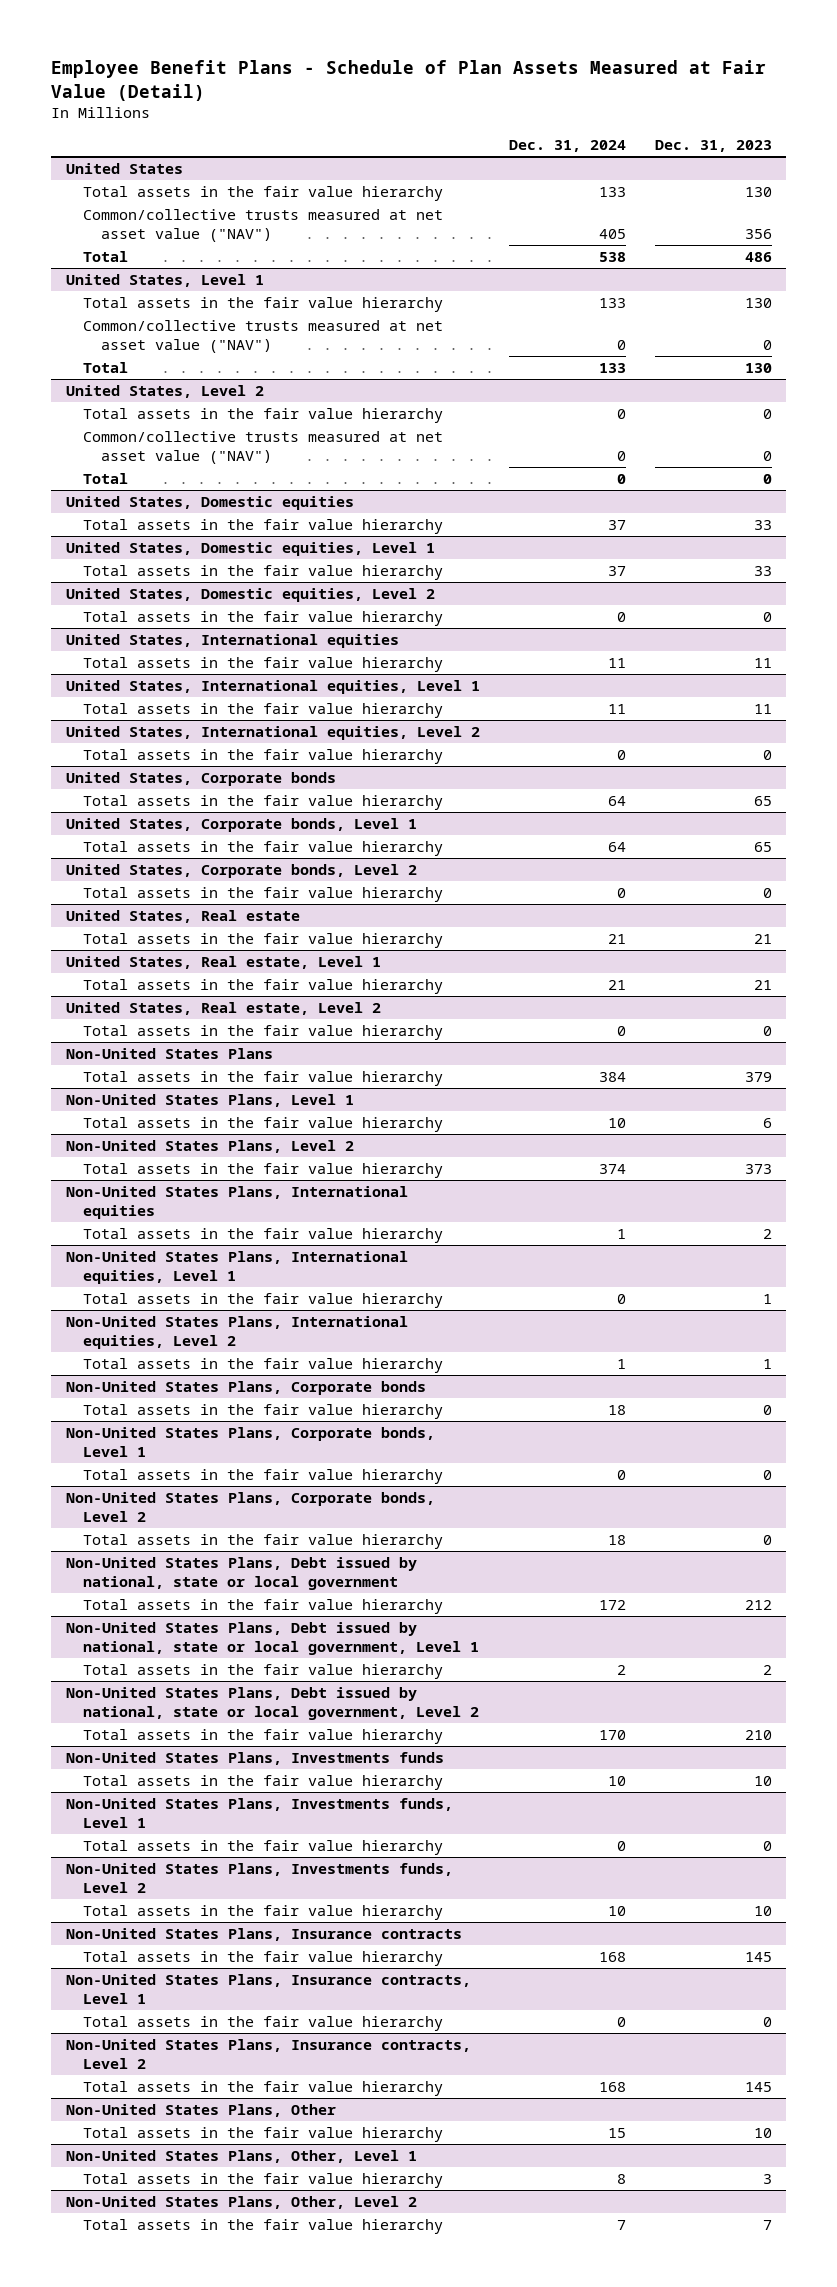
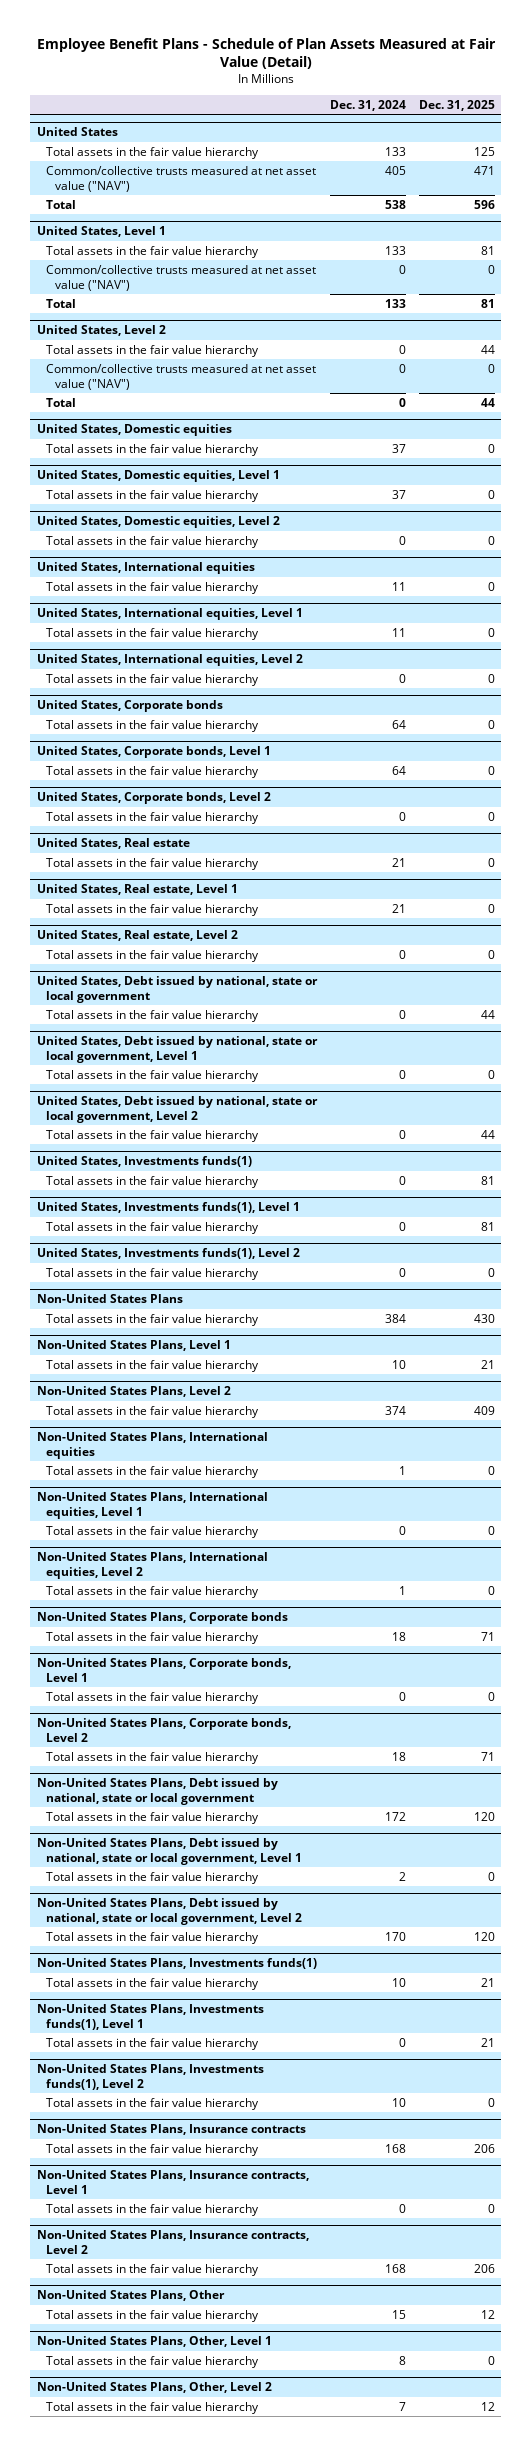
- | Dec. 31, 2024 | Dec. 31, 2023
+ | Dec. 31, 2024 | Dec. 31, 2025
+ United States, Debt issued by national, state or local government
+ Total assets in the fair value hierarchy | 0 | 44
+ United States, Debt issued by national, state or local government, Level 1
+ Total assets in the fair value hierarchy | 0 | 0
+ United States, Debt issued by national, state or local government, Level 2
+ Total assets in the fair value hierarchy | 0 | 44
+ United States, Investments funds(1)
+ Total assets in the fair value hierarchy | 0 | 81
+ United States, Investments funds(1), Level 1
+ Total assets in the fair value hierarchy | 0 | 81
+ United States, Investments funds(1), Level 2
+ Total assets in the fair value hierarchy | 0 | 0
- Non-United States Plans, Investments funds
+ Non-United States Plans, Investments funds(1)
- Non-United States Plans, Investments funds, Level 1
+ Non-United States Plans, Investments funds(1), Level 1
- Non-United States Plans, Investments funds, Level 2
+ Non-United States Plans, Investments funds(1), Level 2

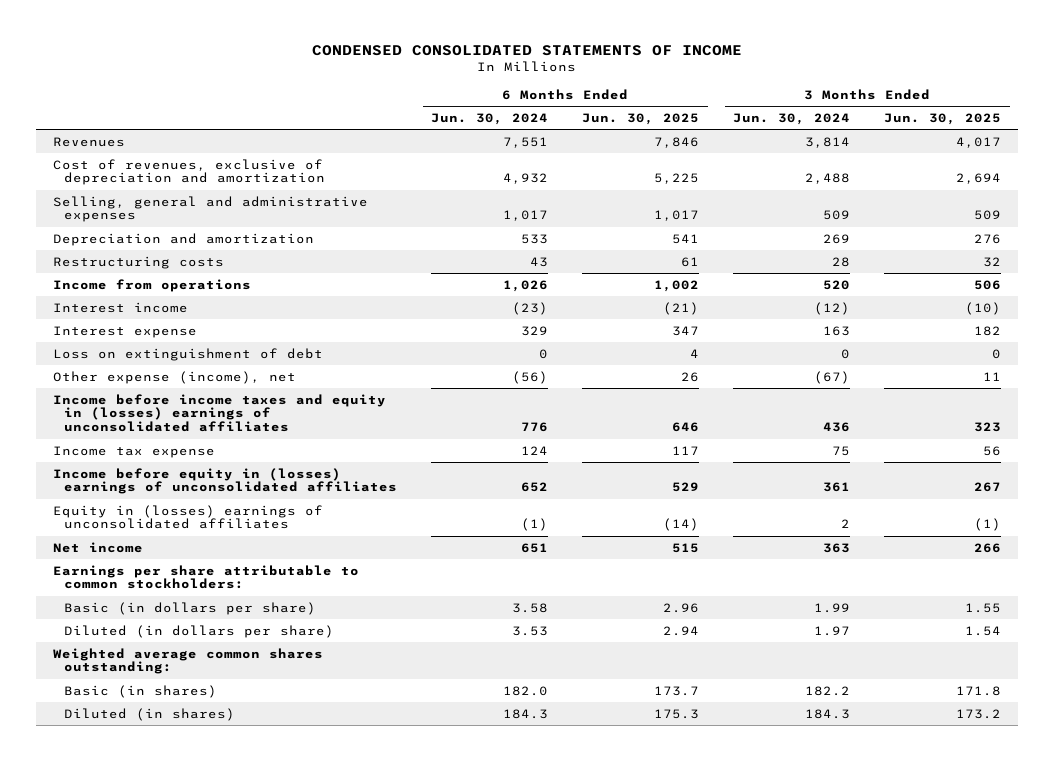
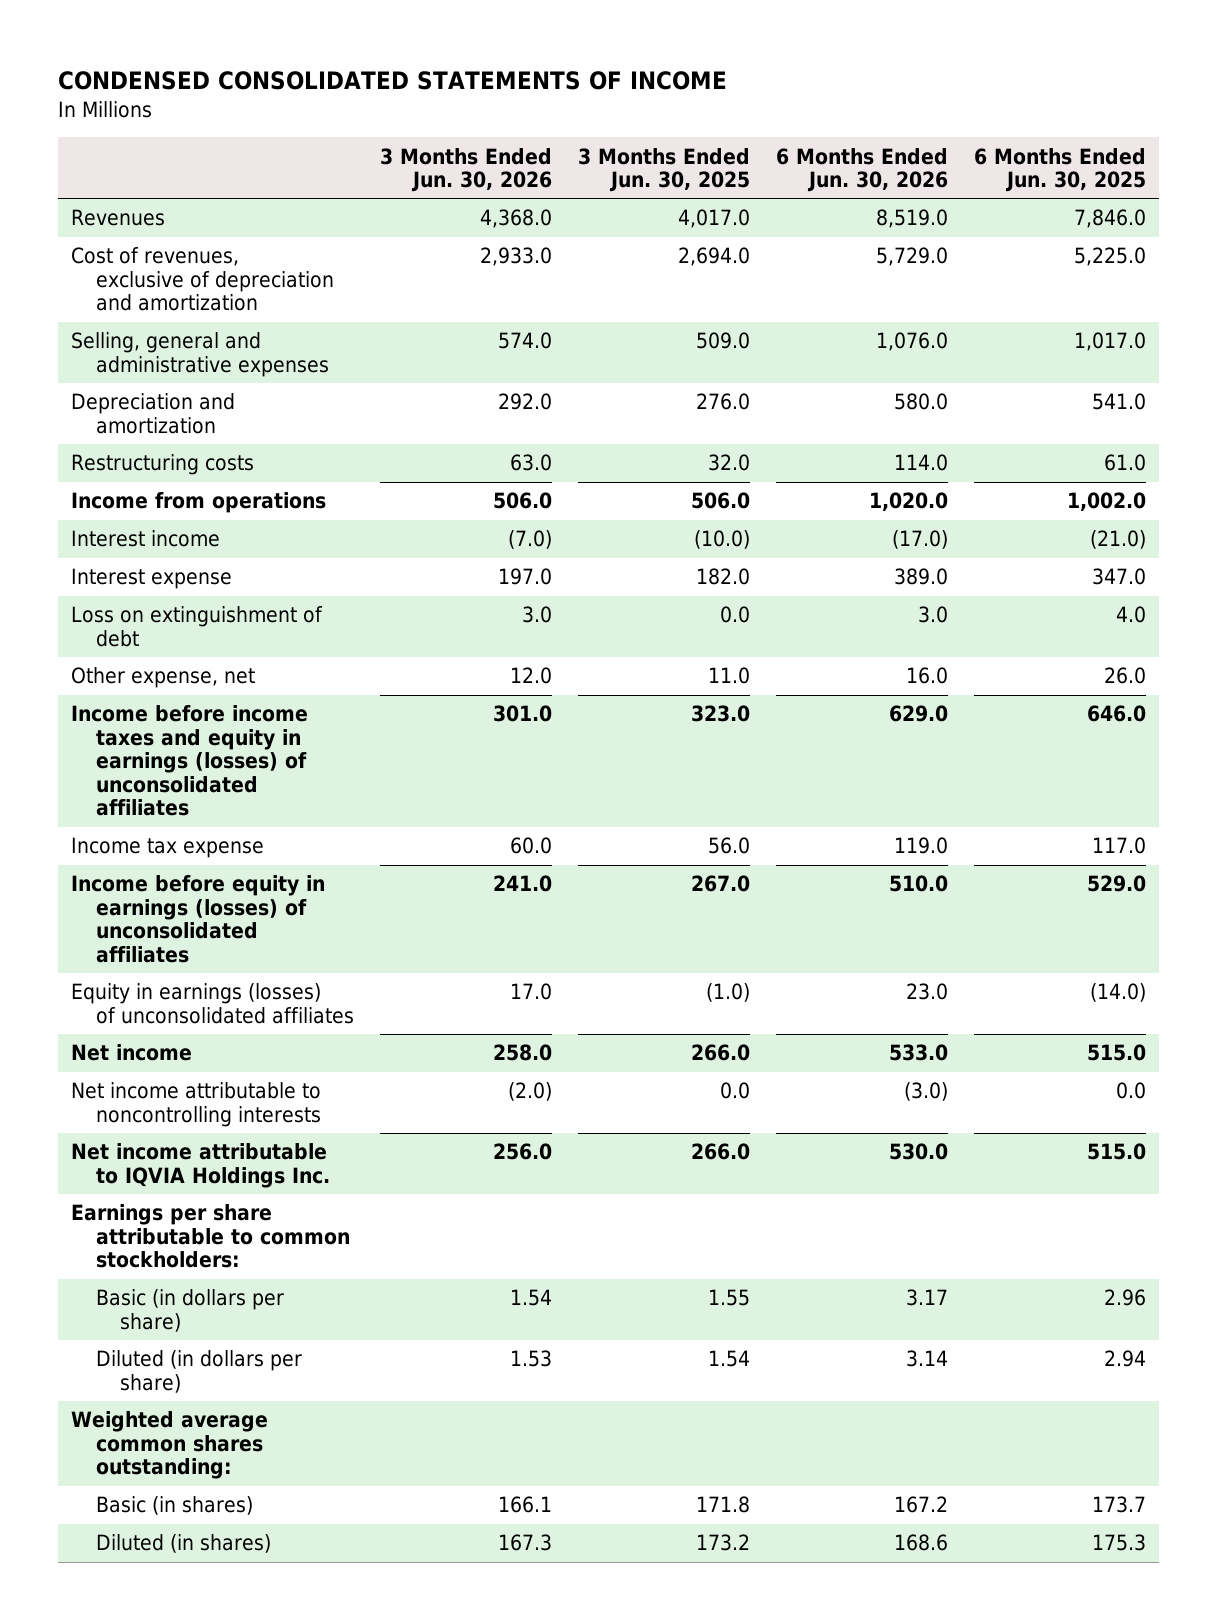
- | 6 Months Ended Jun. 30, 2024 | 6 Months Ended Jun. 30, 2025 | 3 Months Ended Jun. 30, 2024 | 3 Months Ended Jun. 30, 2025
+ | 3 Months Ended Jun. 30, 2026 | 3 Months Ended Jun. 30, 2025 | 6 Months Ended Jun. 30, 2026 | 6 Months Ended Jun. 30, 2025
- Revenues | 7,551 | 7,846 | 3,814 | 4,017
- Cost of revenues, exclusive of depreciation and amortization | 4,932 | 5,225 | 2,488 | 2,694
- Selling, general and administrative expenses | 1,017 | 1,017 | 509 | 509
- Depreciation and amortization | 533 | 541 | 269 | 276
- Restructuring costs | 43 | 61 | 28 | 32
- Income from operations | 1,026 | 1,002 | 520 | 506
- Interest income | (23) | (21) | (12) | (10)
- Interest expense | 329 | 347 | 163 | 182
- Loss on extinguishment of debt | 0 | 4 | 0 | 0
- Other expense (income), net | (56) | 26 | (67) | 11
- Income before income taxes and equity in (losses) earnings of unconsolidated affiliates | 776 | 646 | 436 | 323
- Income tax expense | 124 | 117 | 75 | 56
- Income before equity in (losses) earnings of unconsolidated affiliates | 652 | 529 | 361 | 267
- Equity in (losses) earnings of unconsolidated affiliates | (1) | (14) | 2 | (1)
- Net income | 651 | 515 | 363 | 266
+ Revenues | 4,368.0 | 4,017.0 | 8,519.0 | 7,846.0
+ Cost of revenues, exclusive of depreciation and amortization | 2,933.0 | 2,694.0 | 5,729.0 | 5,225.0
+ Selling, general and administrative expenses | 574.0 | 509.0 | 1,076.0 | 1,017.0
+ Depreciation and amortization | 292.0 | 276.0 | 580.0 | 541.0
+ Restructuring costs | 63.0 | 32.0 | 114.0 | 61.0
+ Income from operations | 506.0 | 506.0 | 1,020.0 | 1,002.0
+ Interest income | (7.0) | (10.0) | (17.0) | (21.0)
+ Interest expense | 197.0 | 182.0 | 389.0 | 347.0
+ Loss on extinguishment of debt | 3.0 | 0.0 | 3.0 | 4.0
+ Other expense, net | 12.0 | 11.0 | 16.0 | 26.0
+ Income before income taxes and equity in earnings (losses) of unconsolidated affiliates | 301.0 | 323.0 | 629.0 | 646.0
+ Income tax expense | 60.0 | 56.0 | 119.0 | 117.0
+ Income before equity in earnings (losses) of unconsolidated affiliates | 241.0 | 267.0 | 510.0 | 529.0
+ Equity in earnings (losses) of unconsolidated affiliates | 17.0 | (1.0) | 23.0 | (14.0)
+ Net income | 258.0 | 266.0 | 533.0 | 515.0
+ Net income attributable to noncontrolling interests | (2.0) | 0.0 | (3.0) | 0.0
+ Net income attributable to IQVIA Holdings Inc. | 256.0 | 266.0 | 530.0 | 515.0

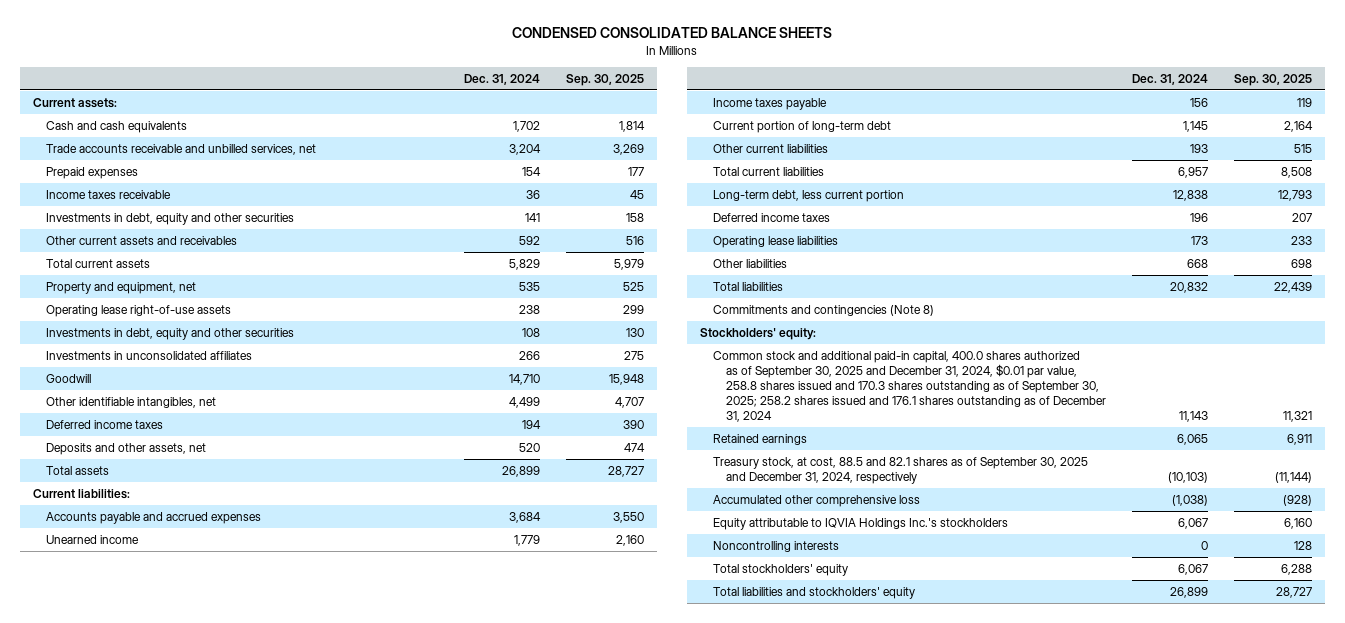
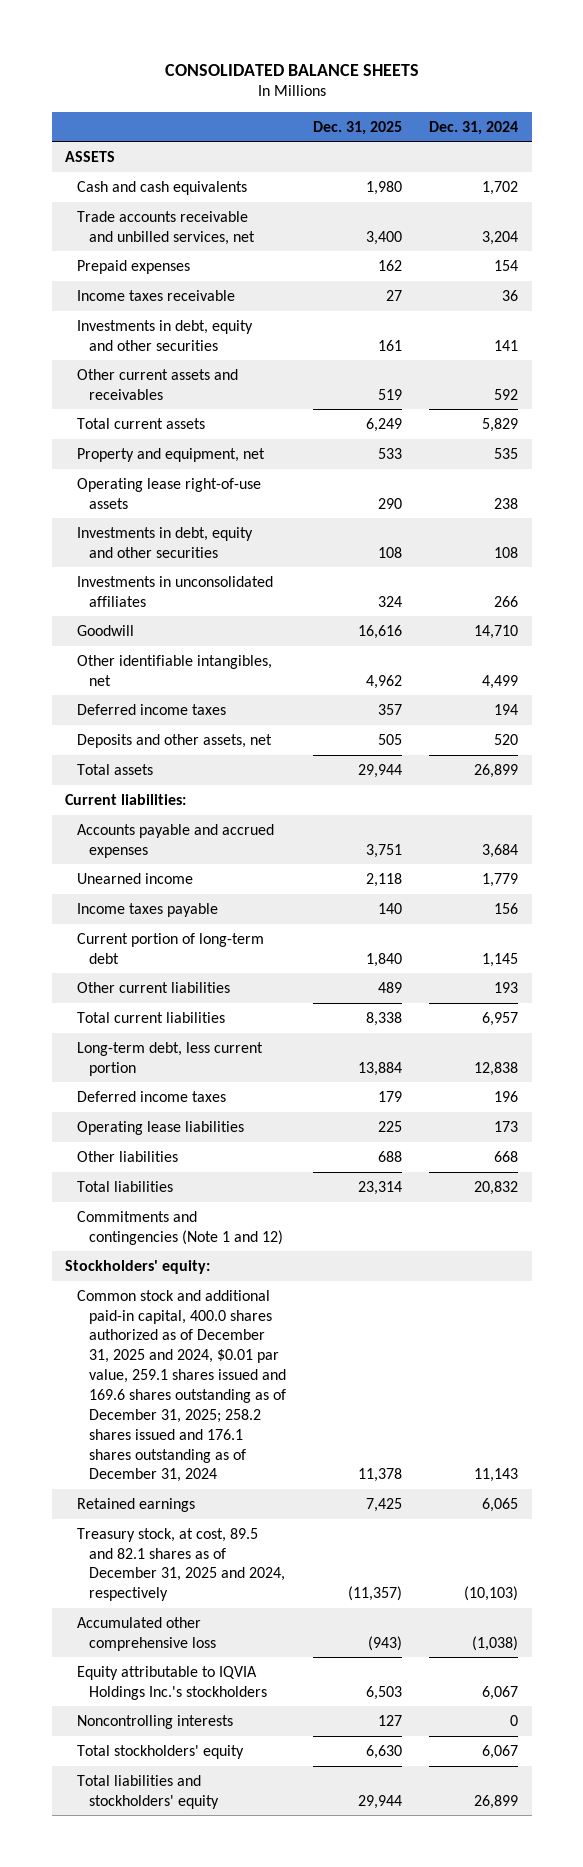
- CONDENSED CONSOLIDATED BALANCE SHEETS
+ CONSOLIDATED BALANCE SHEETS
- | Dec. 31, 2024 | Sep. 30, 2025
+ | Dec. 31, 2025 | Dec. 31, 2024
- Current assets:
+ ASSETS
- Commitments and contingencies (Note 8)
+ Commitments and contingencies (Note 1 and 12)
- Common stock and additional paid-in capital, 400.0 shares authorized as of September 30, 2025 and December 31, 2024, $0.01 par value, 258.8 shares issued and 170.3 shares outstanding as of September 30, 2025; 258.2 shares issued and 176.1 shares outstanding as of December 31, 2024 | 11,143 | 11,321
+ Common stock and additional paid-in capital, 400.0 shares authorized as of December 31, 2025 and 2024, $0.01 par value, 259.1 shares issued and 169.6 shares outstanding as of December 31, 2025; 258.2 shares issued and 176.1 shares outstanding as of December 31, 2024 | 11,378 | 11,143
- Treasury stock, at cost, 88.5 and 82.1 shares as of September 30, 2025 and December 31, 2024, respectively | (10,103) | (11,144)
+ Treasury stock, at cost, 89.5 and 82.1 shares as of December 31, 2025 and 2024, respectively | (11,357) | (10,103)

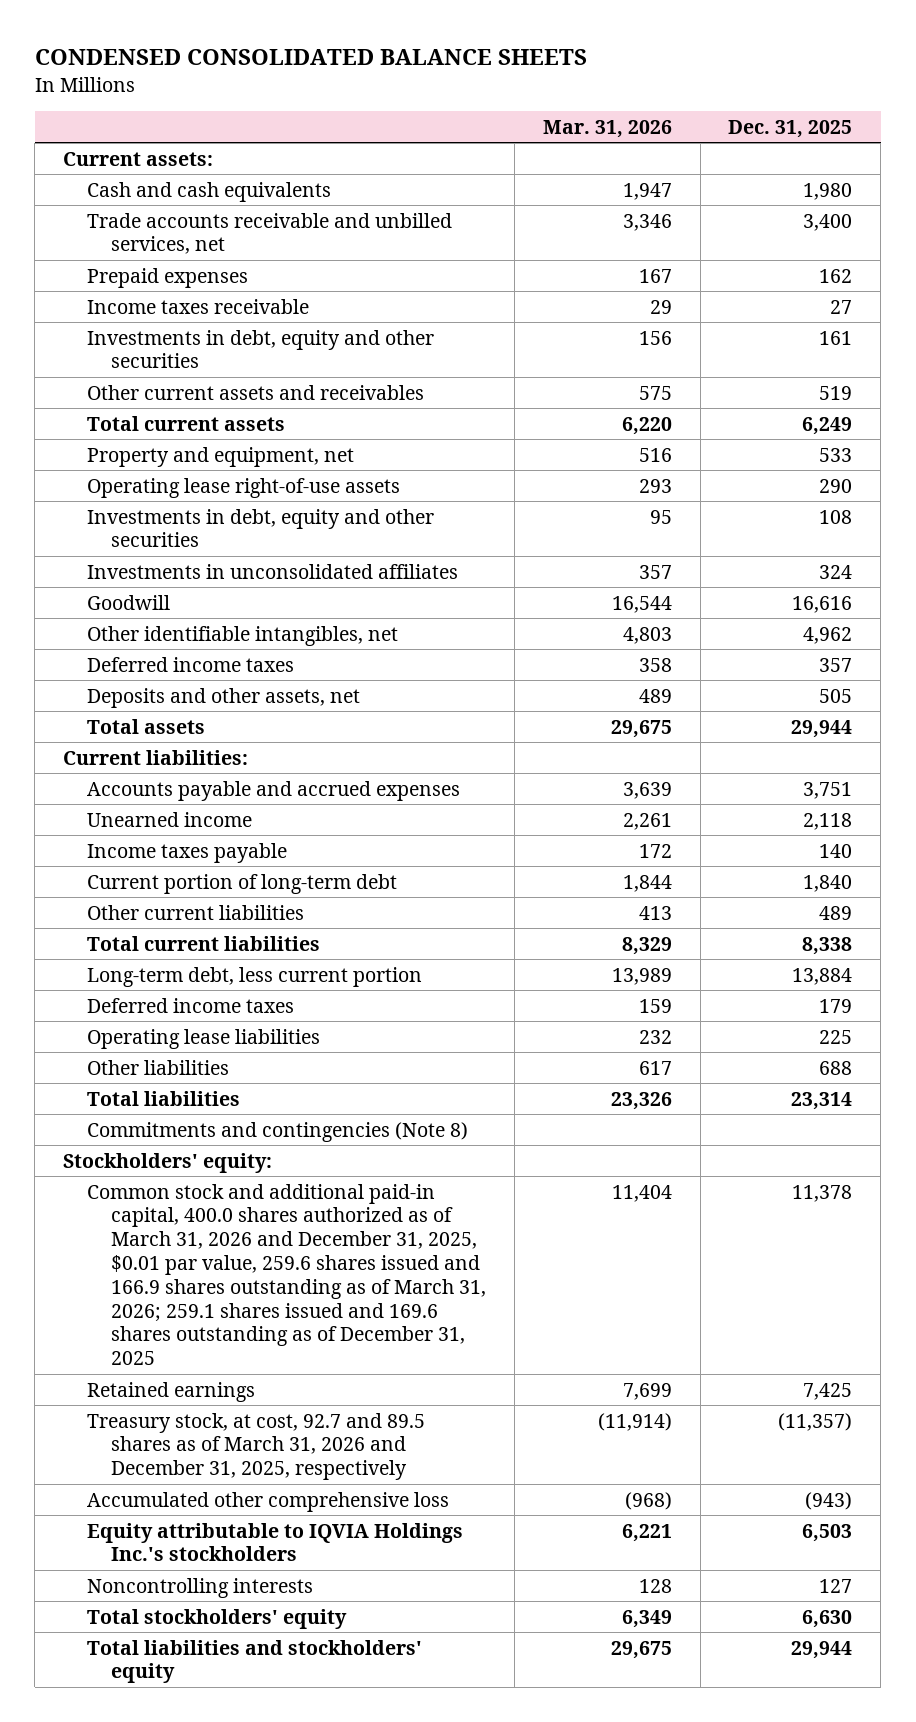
- CONSOLIDATED BALANCE SHEETS
+ CONDENSED CONSOLIDATED BALANCE SHEETS
- | Dec. 31, 2025 | Dec. 31, 2024
+ | Mar. 31, 2026 | Dec. 31, 2025
- ASSETS
+ Current assets:
- Commitments and contingencies (Note 1 and 12)
+ Commitments and contingencies (Note 8)
- Common stock and additional paid-in capital, 400.0 shares authorized as of December 31, 2025 and 2024, $0.01 par value, 259.1 shares issued and 169.6 shares outstanding as of December 31, 2025; 258.2 shares issued and 176.1 shares outstanding as of December 31, 2024 | 11,378 | 11,143
+ Common stock and additional paid-in capital, 400.0 shares authorized as of March 31, 2026 and December 31, 2025, $0.01 par value, 259.6 shares issued and 166.9 shares outstanding as of March 31, 2026; 259.1 shares issued and 169.6 shares outstanding as of December 31, 2025 | 11,404 | 11,378
- Treasury stock, at cost, 89.5 and 82.1 shares as of December 31, 2025 and 2024, respectively | (11,357) | (10,103)
+ Treasury stock, at cost, 92.7 and 89.5 shares as of March 31, 2026 and December 31, 2025, respectively | (11,914) | (11,357)

